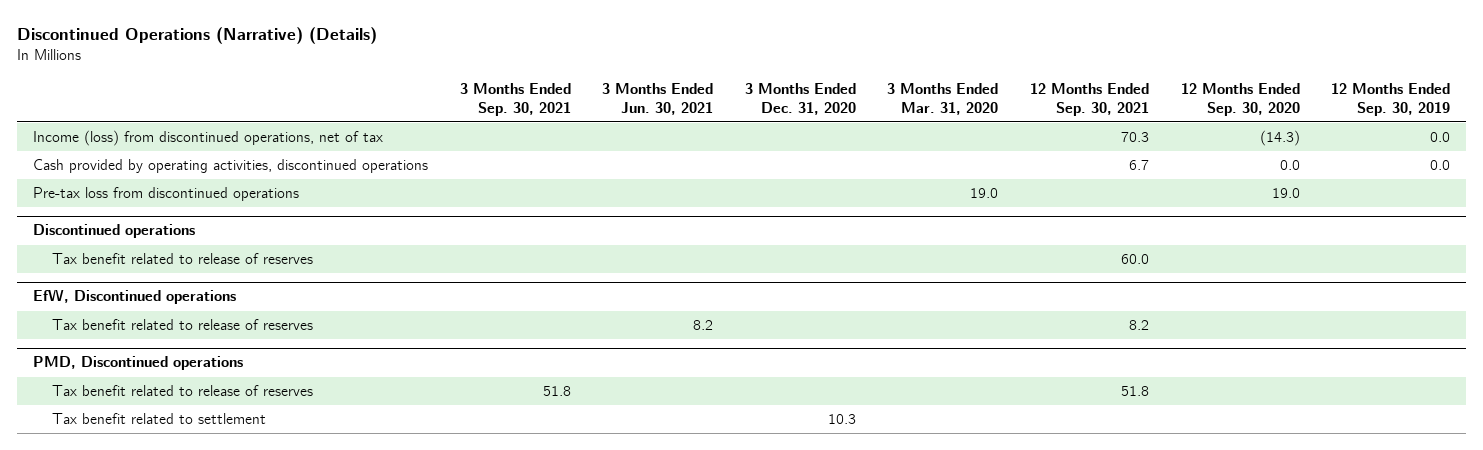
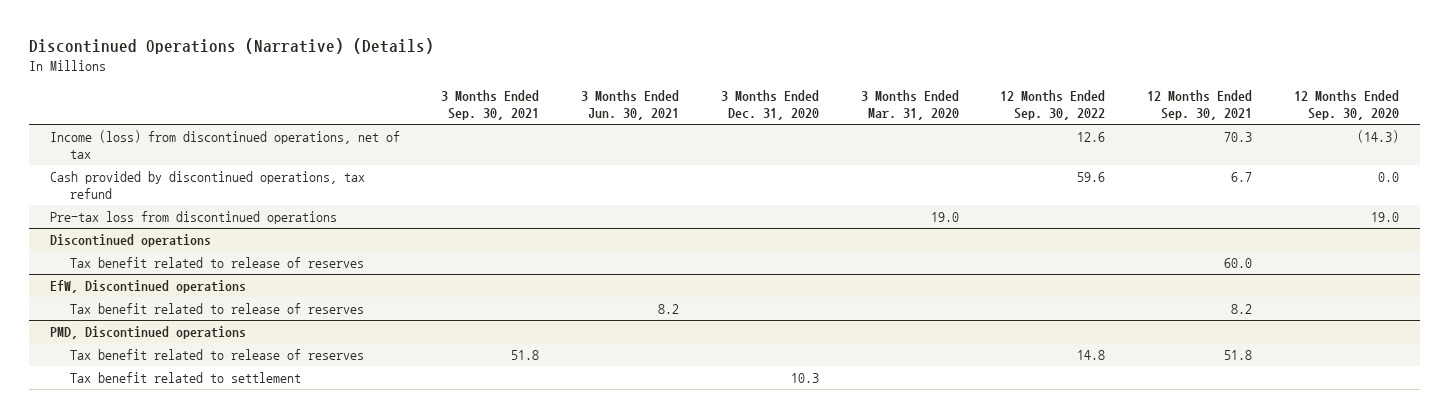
- | 3 Months Ended Sep. 30, 2021 | 3 Months Ended Jun. 30, 2021 | 3 Months Ended Dec. 31, 2020 | 3 Months Ended Mar. 31, 2020 | 12 Months Ended Sep. 30, 2021 | 12 Months Ended Sep. 30, 2020 | 12 Months Ended Sep. 30, 2019
+ | 3 Months Ended Sep. 30, 2021 | 3 Months Ended Jun. 30, 2021 | 3 Months Ended Dec. 31, 2020 | 3 Months Ended Mar. 31, 2020 | 12 Months Ended Sep. 30, 2022 | 12 Months Ended Sep. 30, 2021 | 12 Months Ended Sep. 30, 2020
- Cash provided by operating activities, discontinued operations | | | | | 6.7 | 0.0 | 0.0
+ Cash provided by discontinued operations, tax refund | | | | | 59.6 | 6.7 | 0.0

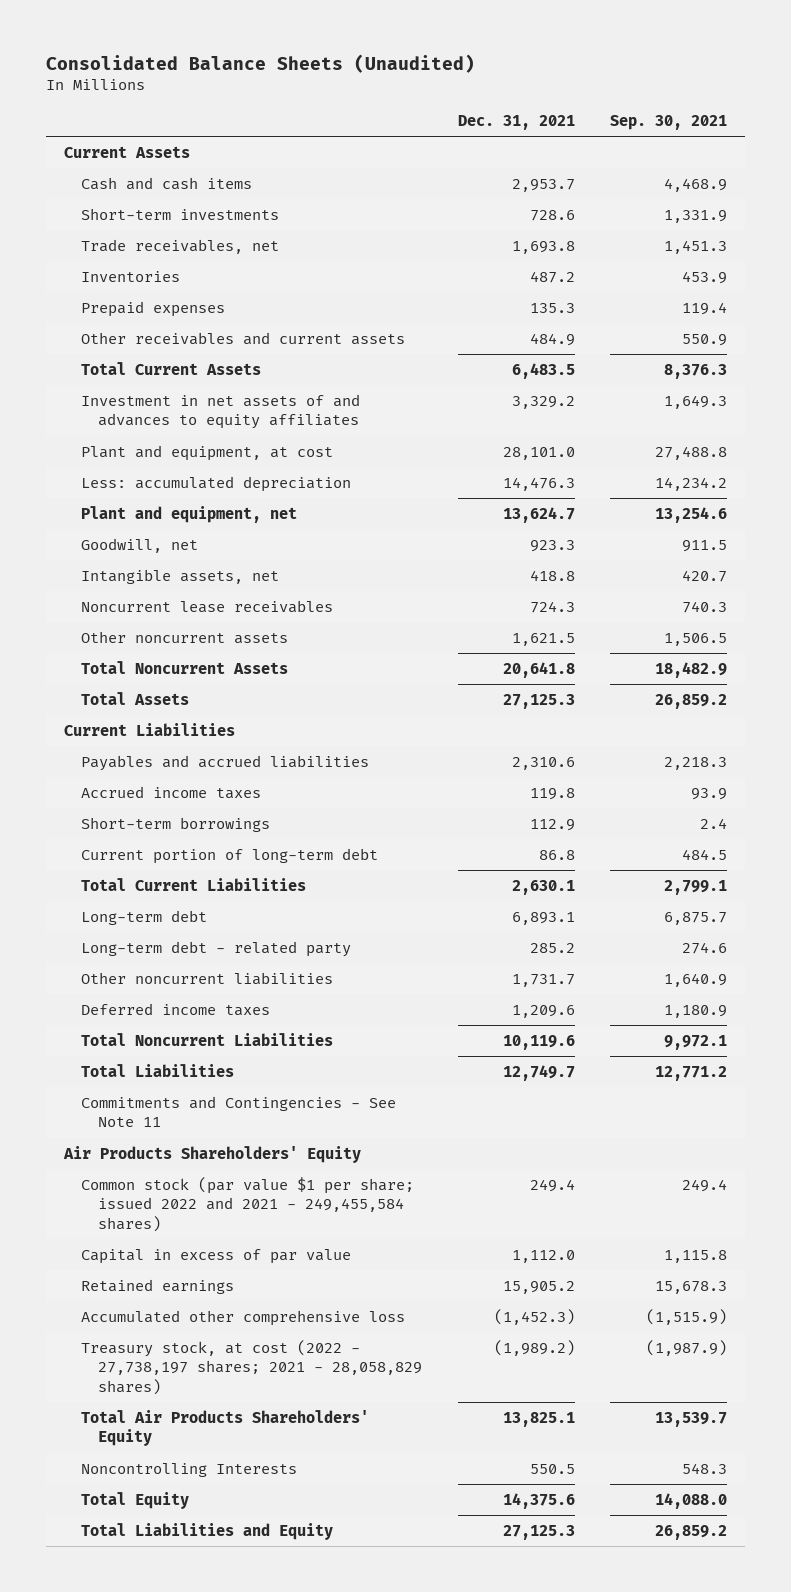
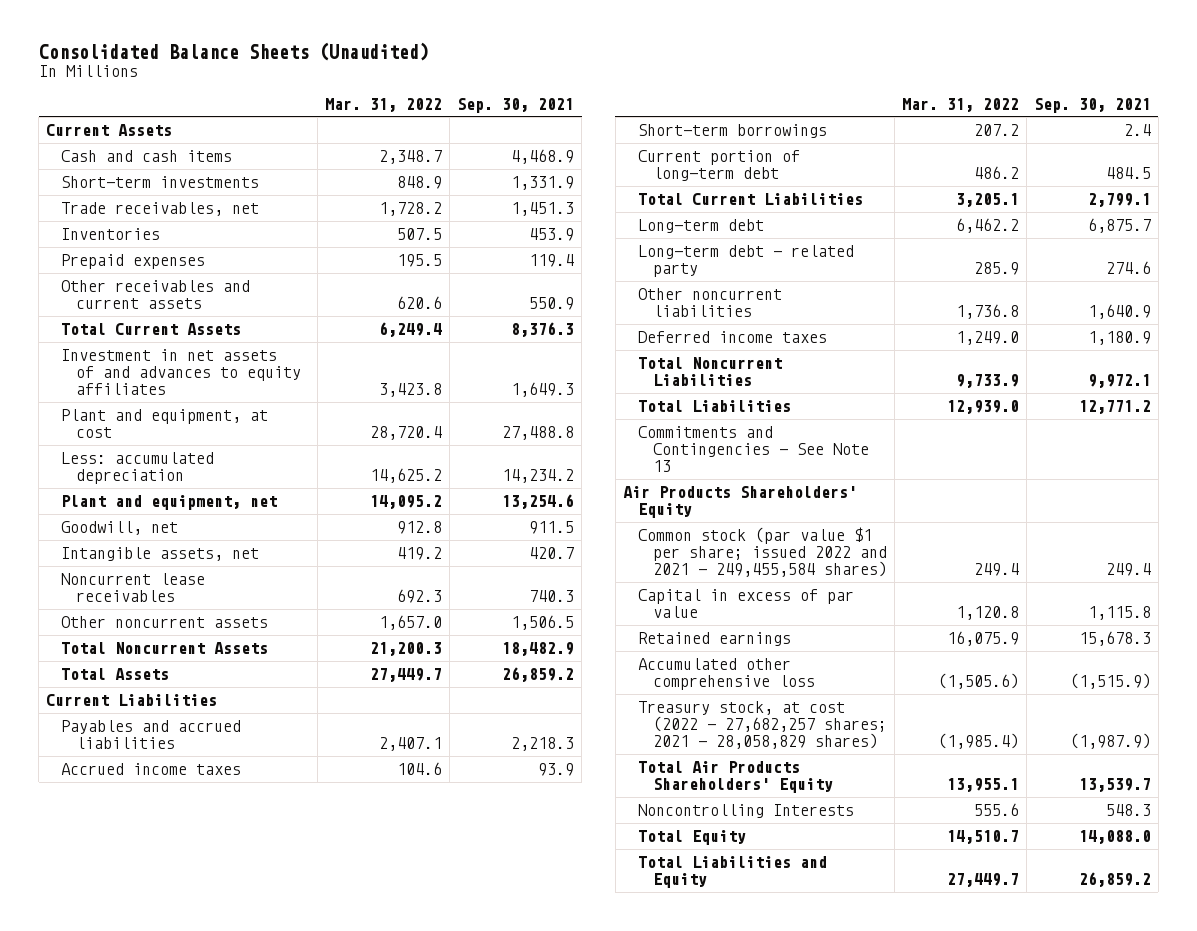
- | Dec. 31, 2021 | Sep. 30, 2021
+ | Mar. 31, 2022 | Sep. 30, 2021
- Commitments and Contingencies - See Note 11
+ Commitments and Contingencies - See Note 13
- Treasury stock, at cost (2022 - 27,738,197 shares; 2021 - 28,058,829 shares) | (1,989.2) | (1,987.9)
+ Treasury stock, at cost (2022 - 27,682,257 shares; 2021 - 28,058,829 shares) | (1,985.4) | (1,987.9)

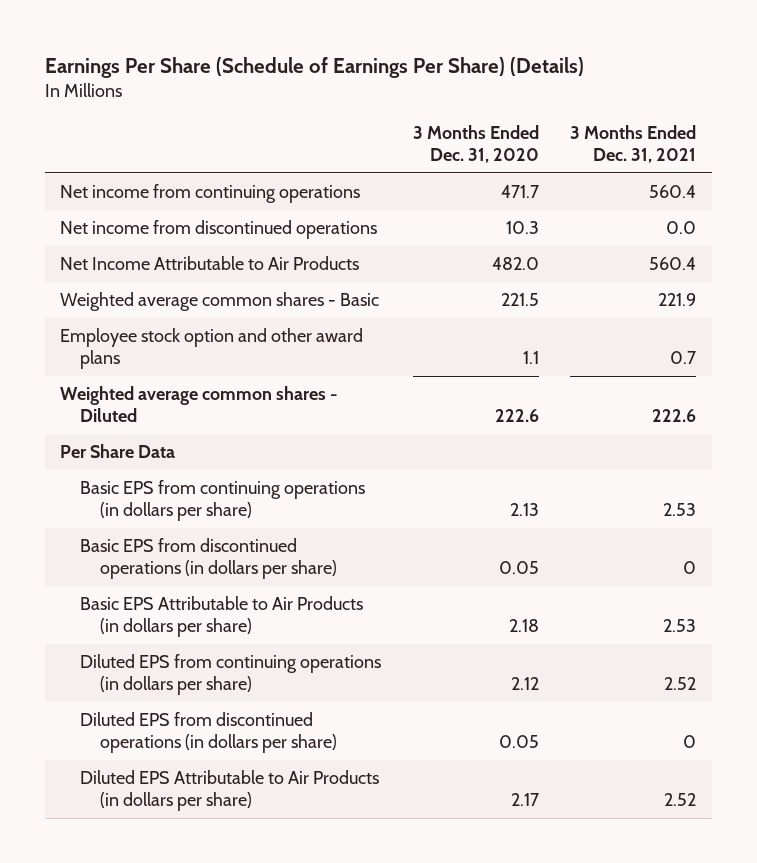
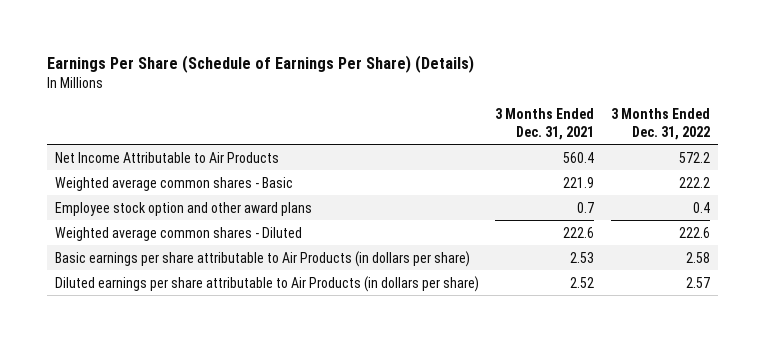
- | 3 Months Ended Dec. 31, 2020 | 3 Months Ended Dec. 31, 2021
+ | 3 Months Ended Dec. 31, 2021 | 3 Months Ended Dec. 31, 2022
- Net income from continuing operations | 471.7 | 560.4
- Net income from discontinued operations | 10.3 | 0.0
- Per Share Data
- Basic EPS from continuing operations (in dollars per share) | 2.13 | 2.53
- Basic EPS from discontinued operations (in dollars per share) | 0.05 | 0
- Basic EPS Attributable to Air Products (in dollars per share) | 2.18 | 2.53
- Diluted EPS from continuing operations (in dollars per share) | 2.12 | 2.52
- Diluted EPS from discontinued operations (in dollars per share) | 0.05 | 0
- Diluted EPS Attributable to Air Products (in dollars per share) | 2.17 | 2.52
+ Basic earnings per share attributable to Air Products (in dollars per share) | 2.53 | 2.58
+ Diluted earnings per share attributable to Air Products (in dollars per share) | 2.52 | 2.57

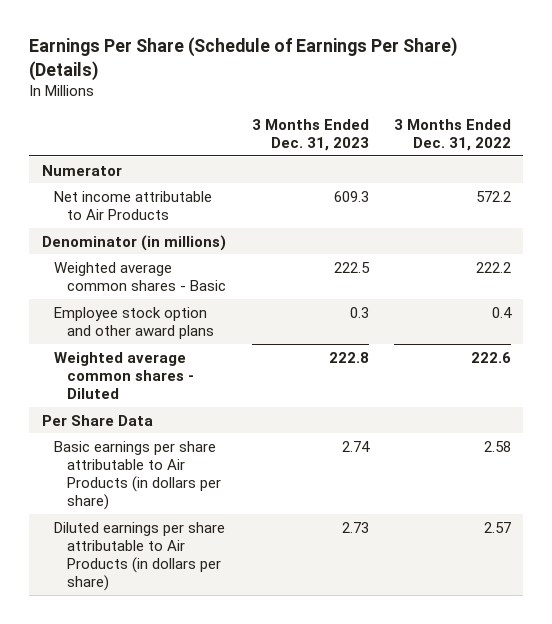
- | 3 Months Ended Dec. 31, 2021 | 3 Months Ended Dec. 31, 2022
+ | 3 Months Ended Dec. 31, 2023 | 3 Months Ended Dec. 31, 2022
- Net Income Attributable to Air Products | 560.4 | 572.2
+ Numerator
+ Net income attributable to Air Products | 609.3 | 572.2
+ Denominator (in millions)
+ Per Share Data

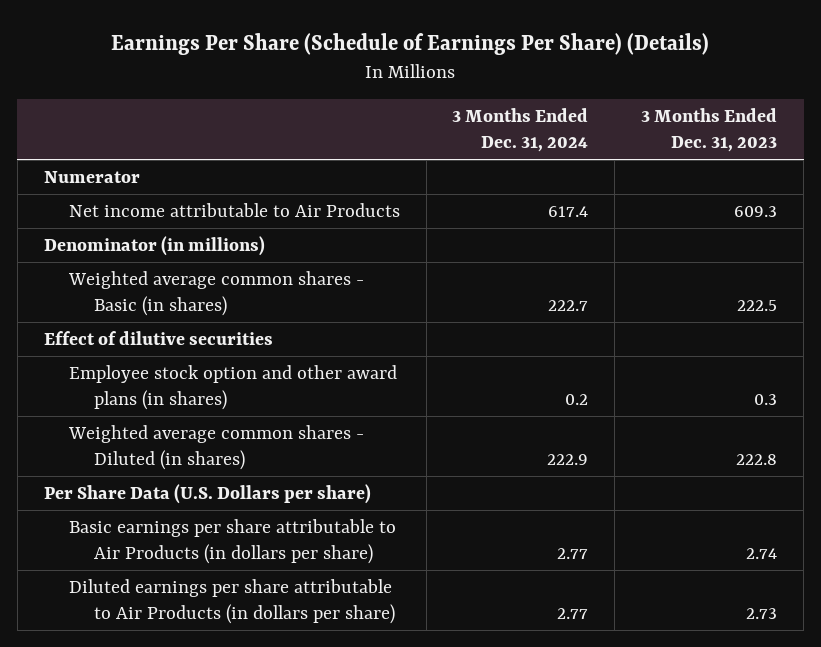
- | 3 Months Ended Dec. 31, 2023 | 3 Months Ended Dec. 31, 2022
+ | 3 Months Ended Dec. 31, 2024 | 3 Months Ended Dec. 31, 2023
- Weighted average common shares - Basic | 222.5 | 222.2
- Employee stock option and other award plans | 0.3 | 0.4
- Weighted average common shares - Diluted | 222.8 | 222.6
- Per Share Data
+ Weighted average common shares - Basic (in shares) | 222.7 | 222.5
+ Effect of dilutive securities
+ Employee stock option and other award plans (in shares) | 0.2 | 0.3
+ Weighted average common shares - Diluted (in shares) | 222.9 | 222.8
+ Per Share Data (U.S. Dollars per share)

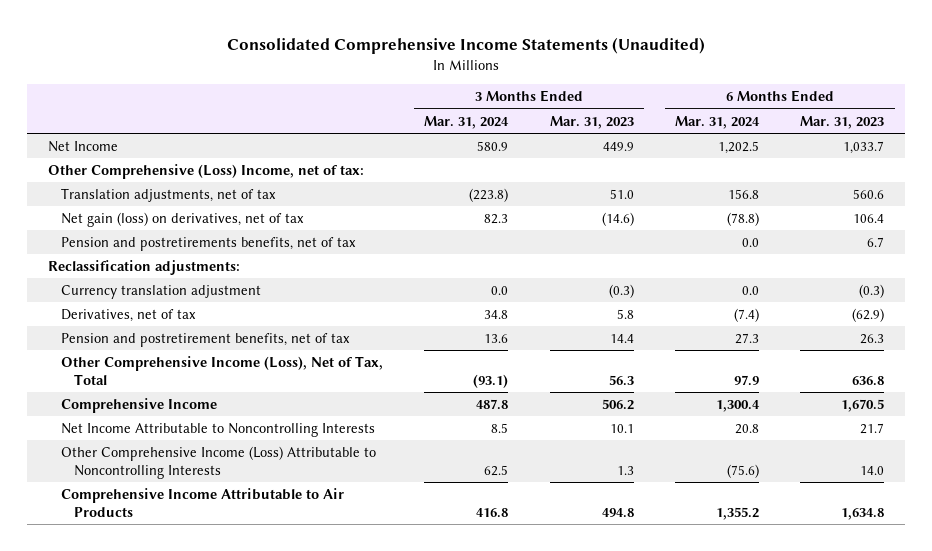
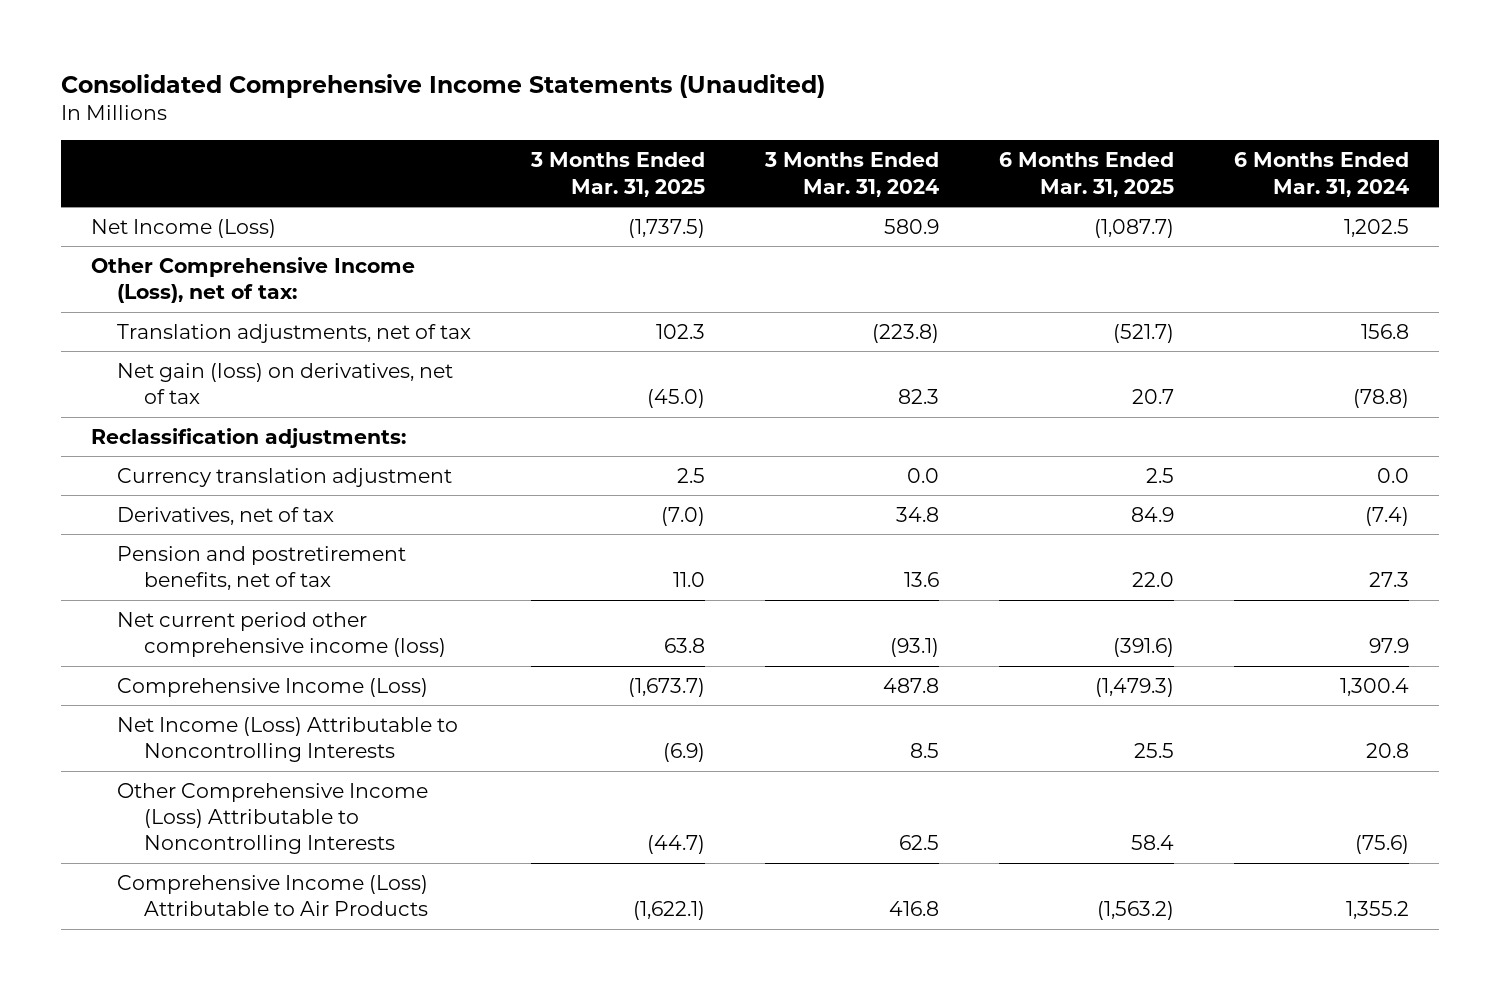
- | 3 Months Ended Mar. 31, 2024 | 3 Months Ended Mar. 31, 2023 | 6 Months Ended Mar. 31, 2024 | 6 Months Ended Mar. 31, 2023
+ | 3 Months Ended Mar. 31, 2025 | 3 Months Ended Mar. 31, 2024 | 6 Months Ended Mar. 31, 2025 | 6 Months Ended Mar. 31, 2024
- Net Income | 580.9 | 449.9 | 1,202.5 | 1,033.7
- Other Comprehensive (Loss) Income, net of tax:
+ Net Income (Loss) | (1,737.5) | 580.9 | (1,087.7) | 1,202.5
+ Other Comprehensive Income (Loss), net of tax:
- Pension and postretirements benefits, net of tax | | | 0.0 | 6.7
- Other Comprehensive Income (Loss), Net of Tax, Total | (93.1) | 56.3 | 97.9 | 636.8
- Comprehensive Income | 487.8 | 506.2 | 1,300.4 | 1,670.5
- Net Income Attributable to Noncontrolling Interests | 8.5 | 10.1 | 20.8 | 21.7
+ Net current period other comprehensive income (loss) | 63.8 | (93.1) | (391.6) | 97.9
+ Comprehensive Income (Loss) | (1,673.7) | 487.8 | (1,479.3) | 1,300.4
+ Net Income (Loss) Attributable to Noncontrolling Interests | (6.9) | 8.5 | 25.5 | 20.8
- Comprehensive Income Attributable to Air Products | 416.8 | 494.8 | 1,355.2 | 1,634.8
+ Comprehensive Income (Loss) Attributable to Air Products | (1,622.1) | 416.8 | (1,563.2) | 1,355.2

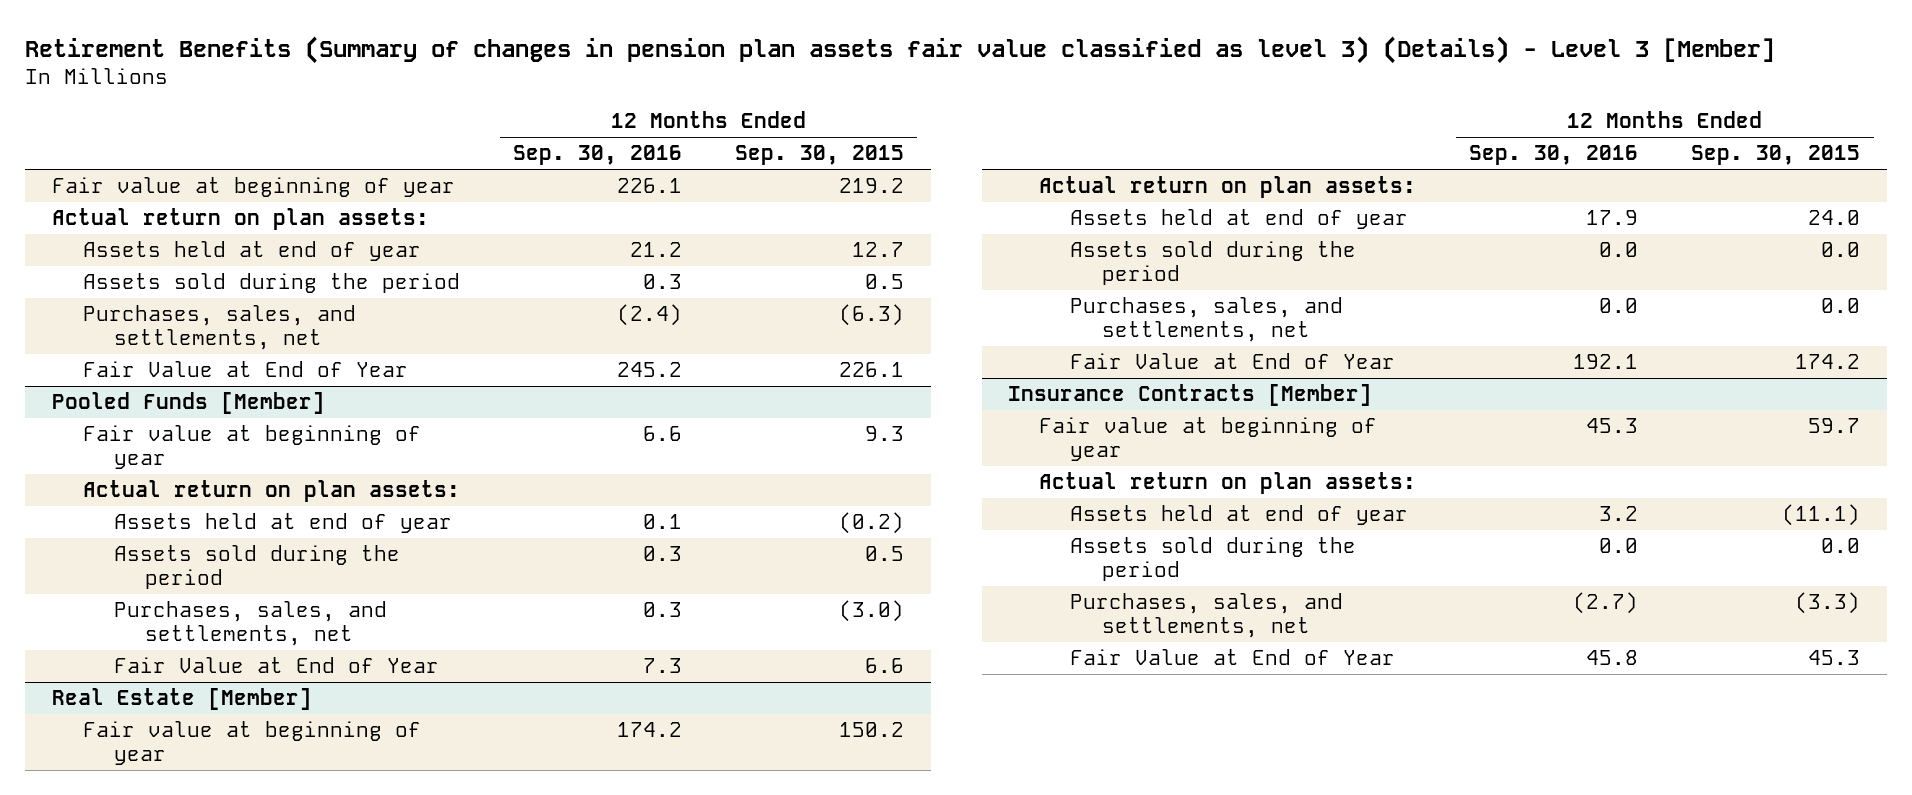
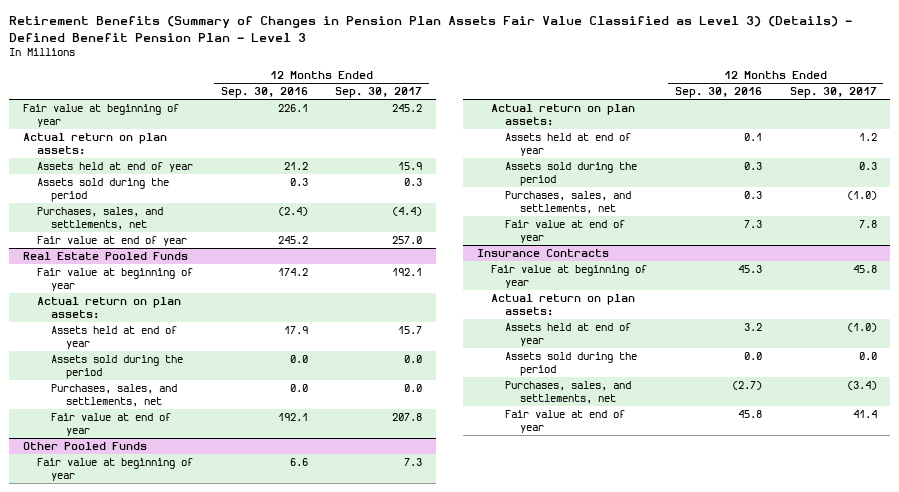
- Retirement Benefits (Summary of changes in pension plan assets fair value classified as level 3) (Details) - Level 3 [Member]
+ Retirement Benefits (Summary of Changes in Pension Plan Assets Fair Value Classified as Level 3) (Details) - Defined Benefit Pension Plan - Level 3
- | 12 Months Ended Sep. 30, 2016 | 12 Months Ended Sep. 30, 2015
+ | 12 Months Ended Sep. 30, 2016 | 12 Months Ended Sep. 30, 2017
- Fair Value at End of Year | 245.2 | 226.1
- Pooled Funds [Member]
- Fair value at beginning of year | 6.6 | 9.3
- Actual return on plan assets:
- Assets held at end of year | 0.1 | (0.2)
- Assets sold during the period | 0.3 | 0.5
- Purchases, sales, and settlements, net | 0.3 | (3.0)
- Fair Value at End of Year | 7.3 | 6.6
- Real Estate [Member]
+ Fair value at end of year | 245.2 | 257.0
+ Real Estate Pooled Funds
- Fair Value at End of Year | 192.1 | 174.2
- Insurance Contracts [Member]
+ Fair value at end of year | 192.1 | 207.8
+ Other Pooled Funds
+ Fair value at beginning of year | 6.6 | 7.3
+ Actual return on plan assets:
+ Assets held at end of year | 0.1 | 1.2
+ Assets sold during the period | 0.3 | 0.3
+ Purchases, sales, and settlements, net | 0.3 | (1.0)
+ Fair value at end of year | 7.3 | 7.8
+ Insurance Contracts
- Fair Value at End of Year | 45.8 | 45.3
+ Fair value at end of year | 45.8 | 41.4

